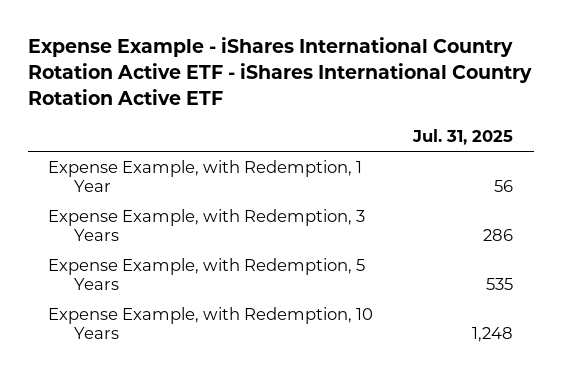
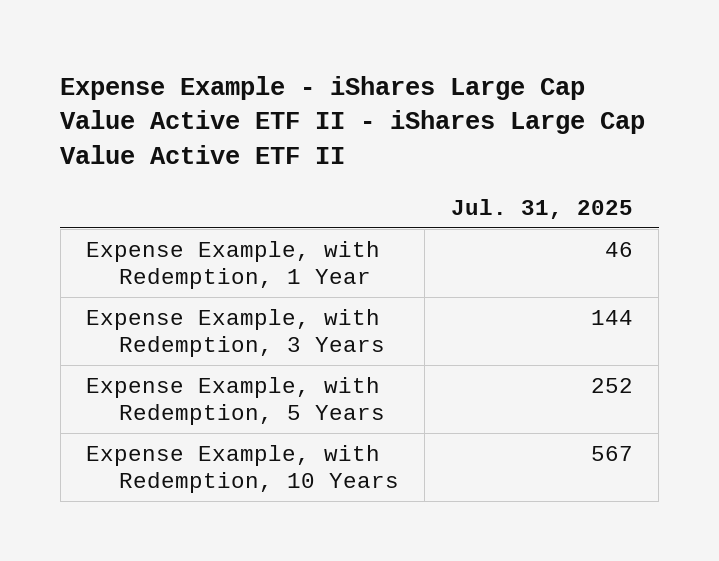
- Expense Example - iShares International Country Rotation Active ETF - iShares International Country Rotation Active ETF
+ Expense Example - iShares Large Cap Value Active ETF II - iShares Large Cap Value Active ETF II
- Expense Example, with Redemption, 1 Year | 56
- Expense Example, with Redemption, 3 Years | 286
- Expense Example, with Redemption, 5 Years | 535
- Expense Example, with Redemption, 10 Years | 1,248
+ Expense Example, with Redemption, 1 Year | 46
+ Expense Example, with Redemption, 3 Years | 144
+ Expense Example, with Redemption, 5 Years | 252
+ Expense Example, with Redemption, 10 Years | 567

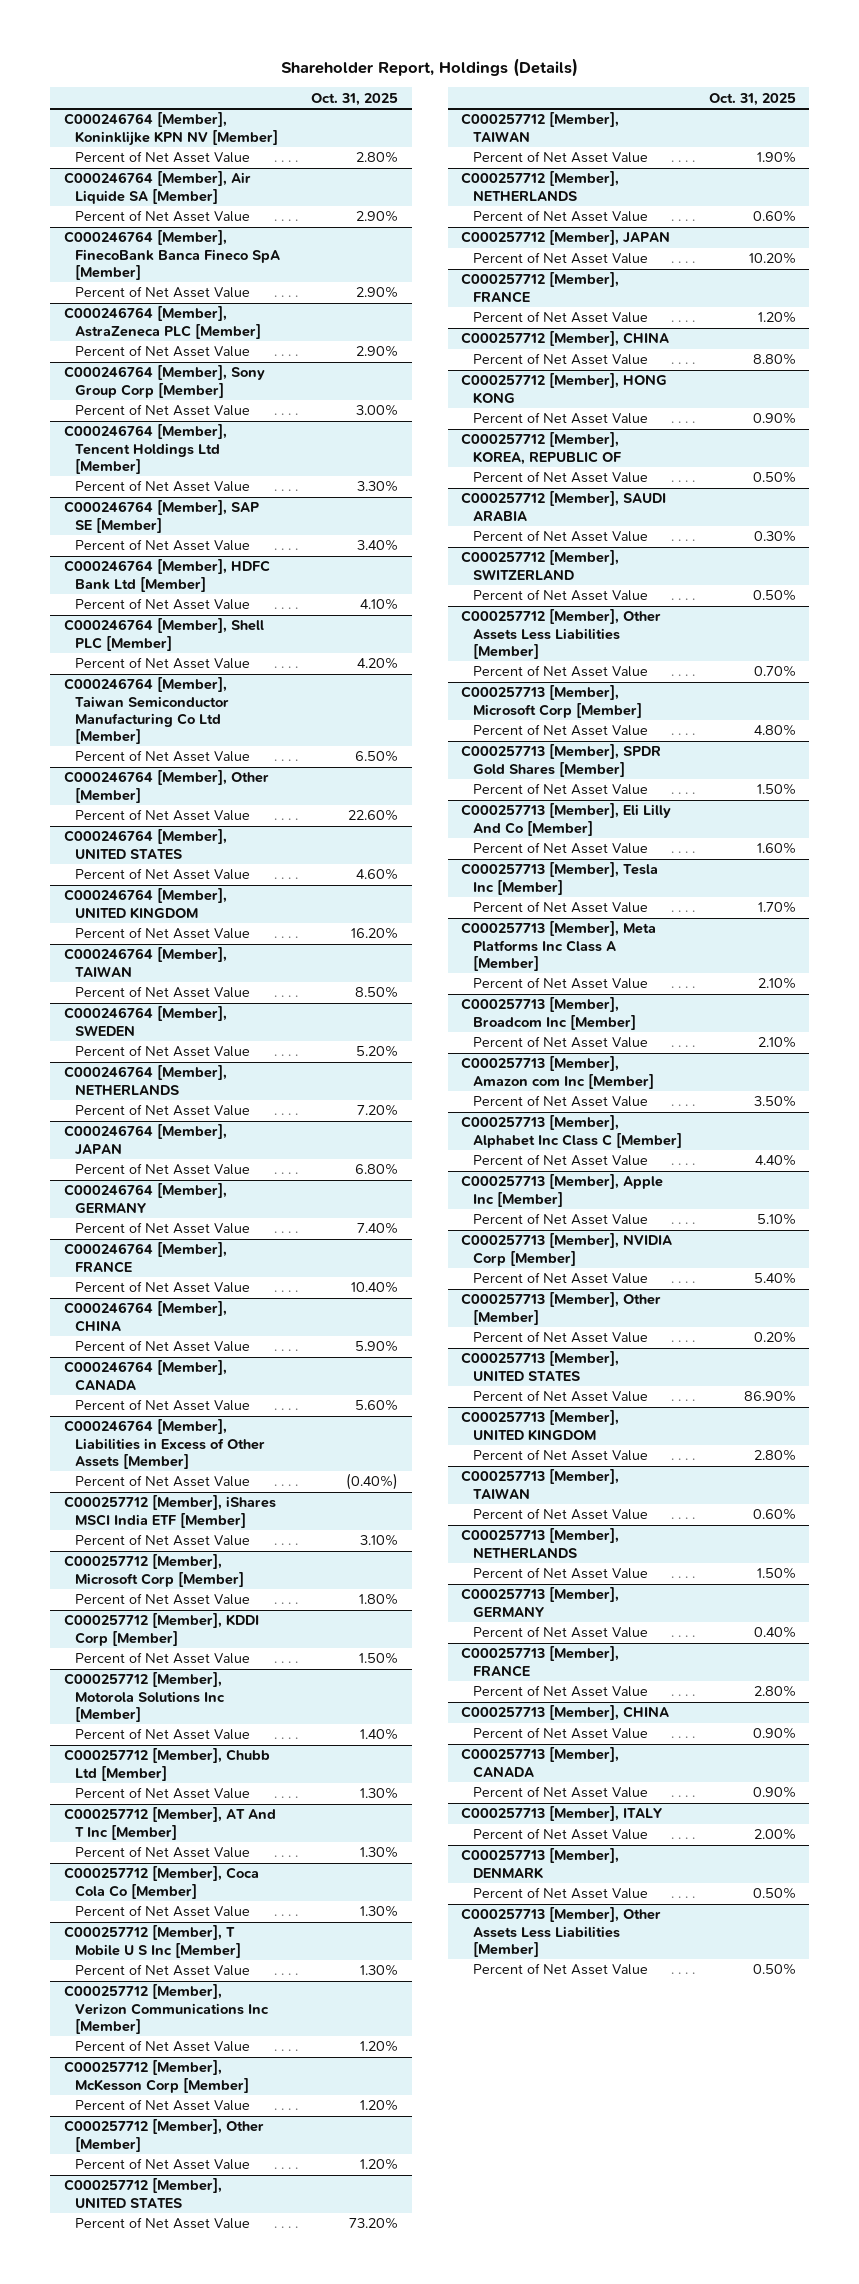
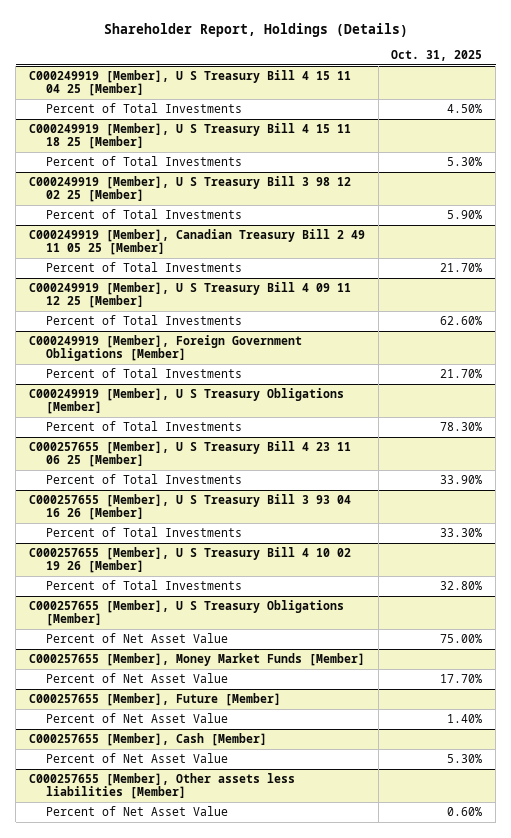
- C000246764 [Member], Koninklijke KPN NV [Member]
- Percent of Net Asset Value | 2.80%
- C000246764 [Member], Air Liquide SA [Member]
- Percent of Net Asset Value | 2.90%
- C000246764 [Member], FinecoBank Banca Fineco SpA [Member]
- Percent of Net Asset Value | 2.90%
- C000246764 [Member], AstraZeneca PLC [Member]
- Percent of Net Asset Value | 2.90%
- C000246764 [Member], Sony Group Corp [Member]
- Percent of Net Asset Value | 3.00%
- C000246764 [Member], Tencent Holdings Ltd [Member]
- Percent of Net Asset Value | 3.30%
- C000246764 [Member], SAP SE [Member]
- Percent of Net Asset Value | 3.40%
- C000246764 [Member], HDFC Bank Ltd [Member]
- Percent of Net Asset Value | 4.10%
- C000246764 [Member], Shell PLC [Member]
- Percent of Net Asset Value | 4.20%
- C000246764 [Member], Taiwan Semiconductor Manufacturing Co Ltd [Member]
- Percent of Net Asset Value | 6.50%
- C000246764 [Member], Other [Member]
- Percent of Net Asset Value | 22.60%
- C000246764 [Member], UNITED STATES
- Percent of Net Asset Value | 4.60%
- C000246764 [Member], UNITED KINGDOM
- Percent of Net Asset Value | 16.20%
- C000246764 [Member], TAIWAN
- Percent of Net Asset Value | 8.50%
- C000246764 [Member], SWEDEN
- Percent of Net Asset Value | 5.20%
- C000246764 [Member], NETHERLANDS
- Percent of Net Asset Value | 7.20%
- C000246764 [Member], JAPAN
- Percent of Net Asset Value | 6.80%
- C000246764 [Member], GERMANY
- Percent of Net Asset Value | 7.40%
- C000246764 [Member], FRANCE
- Percent of Net Asset Value | 10.40%
- C000246764 [Member], CHINA
- Percent of Net Asset Value | 5.90%
- C000246764 [Member], CANADA
- Percent of Net Asset Value | 5.60%
- C000246764 [Member], Liabilities in Excess of Other Assets [Member]
- Percent of Net Asset Value | (0.40%)
- C000257712 [Member], iShares MSCI India ETF [Member]
- Percent of Net Asset Value | 3.10%
- C000257712 [Member], Microsoft Corp [Member]
- Percent of Net Asset Value | 1.80%
- C000257712 [Member], KDDI Corp [Member]
- Percent of Net Asset Value | 1.50%
- C000257712 [Member], Motorola Solutions Inc [Member]
+ C000249919 [Member], U S Treasury Bill 4 15 11 04 25 [Member]
+ Percent of Total Investments | 4.50%
+ C000249919 [Member], U S Treasury Bill 4 15 11 18 25 [Member]
+ Percent of Total Investments | 5.30%
+ C000249919 [Member], U S Treasury Bill 3 98 12 02 25 [Member]
+ Percent of Total Investments | 5.90%
+ C000249919 [Member], Canadian Treasury Bill 2 49 11 05 25 [Member]
+ Percent of Total Investments | 21.70%
+ C000249919 [Member], U S Treasury Bill 4 09 11 12 25 [Member]
+ Percent of Total Investments | 62.60%
+ C000249919 [Member], Foreign Government Obligations [Member]
+ Percent of Total Investments | 21.70%
+ C000249919 [Member], U S Treasury Obligations [Member]
+ Percent of Total Investments | 78.30%
+ C000257655 [Member], U S Treasury Bill 4 23 11 06 25 [Member]
+ Percent of Total Investments | 33.90%
+ C000257655 [Member], U S Treasury Bill 3 93 04 16 26 [Member]
+ Percent of Total Investments | 33.30%
+ C000257655 [Member], U S Treasury Bill 4 10 02 19 26 [Member]
+ Percent of Total Investments | 32.80%
+ C000257655 [Member], U S Treasury Obligations [Member]
+ Percent of Net Asset Value | 75.00%
+ C000257655 [Member], Money Market Funds [Member]
+ Percent of Net Asset Value | 17.70%
+ C000257655 [Member], Future [Member]
- C000257712 [Member], Chubb Ltd [Member]
- Percent of Net Asset Value | 1.30%
- C000257712 [Member], AT And T Inc [Member]
- Percent of Net Asset Value | 1.30%
- C000257712 [Member], Coca Cola Co [Member]
- Percent of Net Asset Value | 1.30%
- C000257712 [Member], T Mobile U S Inc [Member]
- Percent of Net Asset Value | 1.30%
- C000257712 [Member], Verizon Communications Inc [Member]
- Percent of Net Asset Value | 1.20%
- C000257712 [Member], McKesson Corp [Member]
- Percent of Net Asset Value | 1.20%
- C000257712 [Member], Other [Member]
- Percent of Net Asset Value | 1.20%
- C000257712 [Member], UNITED STATES
- Percent of Net Asset Value | 73.20%
- C000257712 [Member], TAIWAN
- Percent of Net Asset Value | 1.90%
- C000257712 [Member], NETHERLANDS
- Percent of Net Asset Value | 0.60%
- C000257712 [Member], JAPAN
- Percent of Net Asset Value | 10.20%
- C000257712 [Member], FRANCE
- Percent of Net Asset Value | 1.20%
- C000257712 [Member], CHINA
- Percent of Net Asset Value | 8.80%
- C000257712 [Member], HONG KONG
- Percent of Net Asset Value | 0.90%
- C000257712 [Member], KOREA, REPUBLIC OF
- Percent of Net Asset Value | 0.50%
- C000257712 [Member], SAUDI ARABIA
- Percent of Net Asset Value | 0.30%
- C000257712 [Member], SWITZERLAND
- Percent of Net Asset Value | 0.50%
- C000257712 [Member], Other Assets Less Liabilities [Member]
- Percent of Net Asset Value | 0.70%
- C000257713 [Member], Microsoft Corp [Member]
- Percent of Net Asset Value | 4.80%
- C000257713 [Member], SPDR Gold Shares [Member]
- Percent of Net Asset Value | 1.50%
- C000257713 [Member], Eli Lilly And Co [Member]
- Percent of Net Asset Value | 1.60%
- C000257713 [Member], Tesla Inc [Member]
- Percent of Net Asset Value | 1.70%
- C000257713 [Member], Meta Platforms Inc Class A [Member]
- Percent of Net Asset Value | 2.10%
- C000257713 [Member], Broadcom Inc [Member]
- Percent of Net Asset Value | 2.10%
- C000257713 [Member], Amazon com Inc [Member]
- Percent of Net Asset Value | 3.50%
- C000257713 [Member], Alphabet Inc Class C [Member]
- Percent of Net Asset Value | 4.40%
- C000257713 [Member], Apple Inc [Member]
- Percent of Net Asset Value | 5.10%
- C000257713 [Member], NVIDIA Corp [Member]
- Percent of Net Asset Value | 5.40%
- C000257713 [Member], Other [Member]
- Percent of Net Asset Value | 0.20%
- C000257713 [Member], UNITED STATES
- Percent of Net Asset Value | 86.90%
- C000257713 [Member], UNITED KINGDOM
- Percent of Net Asset Value | 2.80%
- C000257713 [Member], TAIWAN
+ C000257655 [Member], Cash [Member]
+ Percent of Net Asset Value | 5.30%
+ C000257655 [Member], Other assets less liabilities [Member]
- C000257713 [Member], NETHERLANDS
- Percent of Net Asset Value | 1.50%
- C000257713 [Member], GERMANY
- Percent of Net Asset Value | 0.40%
- C000257713 [Member], FRANCE
- Percent of Net Asset Value | 2.80%
- C000257713 [Member], CHINA
- Percent of Net Asset Value | 0.90%
- C000257713 [Member], CANADA
- Percent of Net Asset Value | 0.90%
- C000257713 [Member], ITALY
- Percent of Net Asset Value | 2.00%
- C000257713 [Member], DENMARK
- Percent of Net Asset Value | 0.50%
- C000257713 [Member], Other Assets Less Liabilities [Member]
- Percent of Net Asset Value | 0.50%

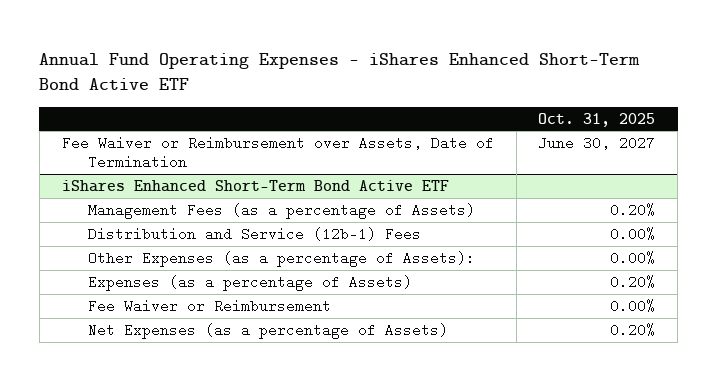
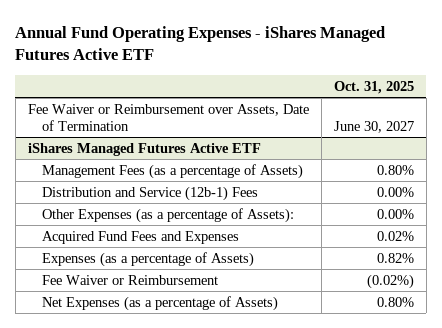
- Annual Fund Operating Expenses - iShares Enhanced Short-Term Bond Active ETF
+ Annual Fund Operating Expenses - iShares Managed Futures Active ETF
- iShares Enhanced Short-Term Bond Active ETF
- Management Fees (as a percentage of Assets) | 0.20%
+ iShares Managed Futures Active ETF
+ Management Fees (as a percentage of Assets) | 0.80%
- Expenses (as a percentage of Assets) | 0.20%
- Fee Waiver or Reimbursement | 0.00%
- Net Expenses (as a percentage of Assets) | 0.20%
+ Acquired Fund Fees and Expenses | 0.02%
+ Expenses (as a percentage of Assets) | 0.82%
+ Fee Waiver or Reimbursement | (0.02%)
+ Net Expenses (as a percentage of Assets) | 0.80%

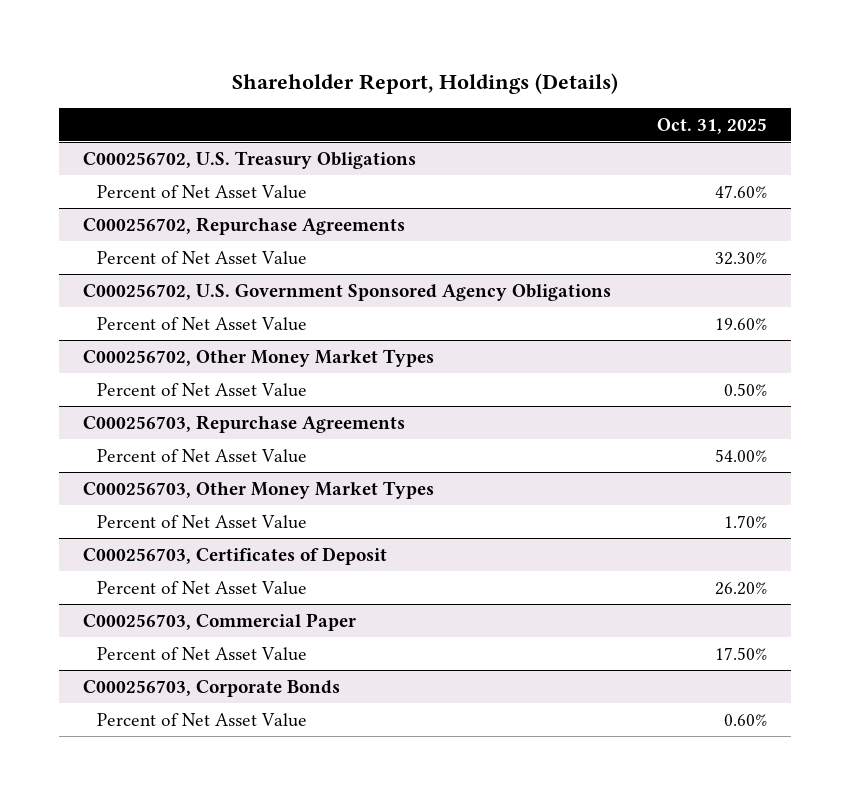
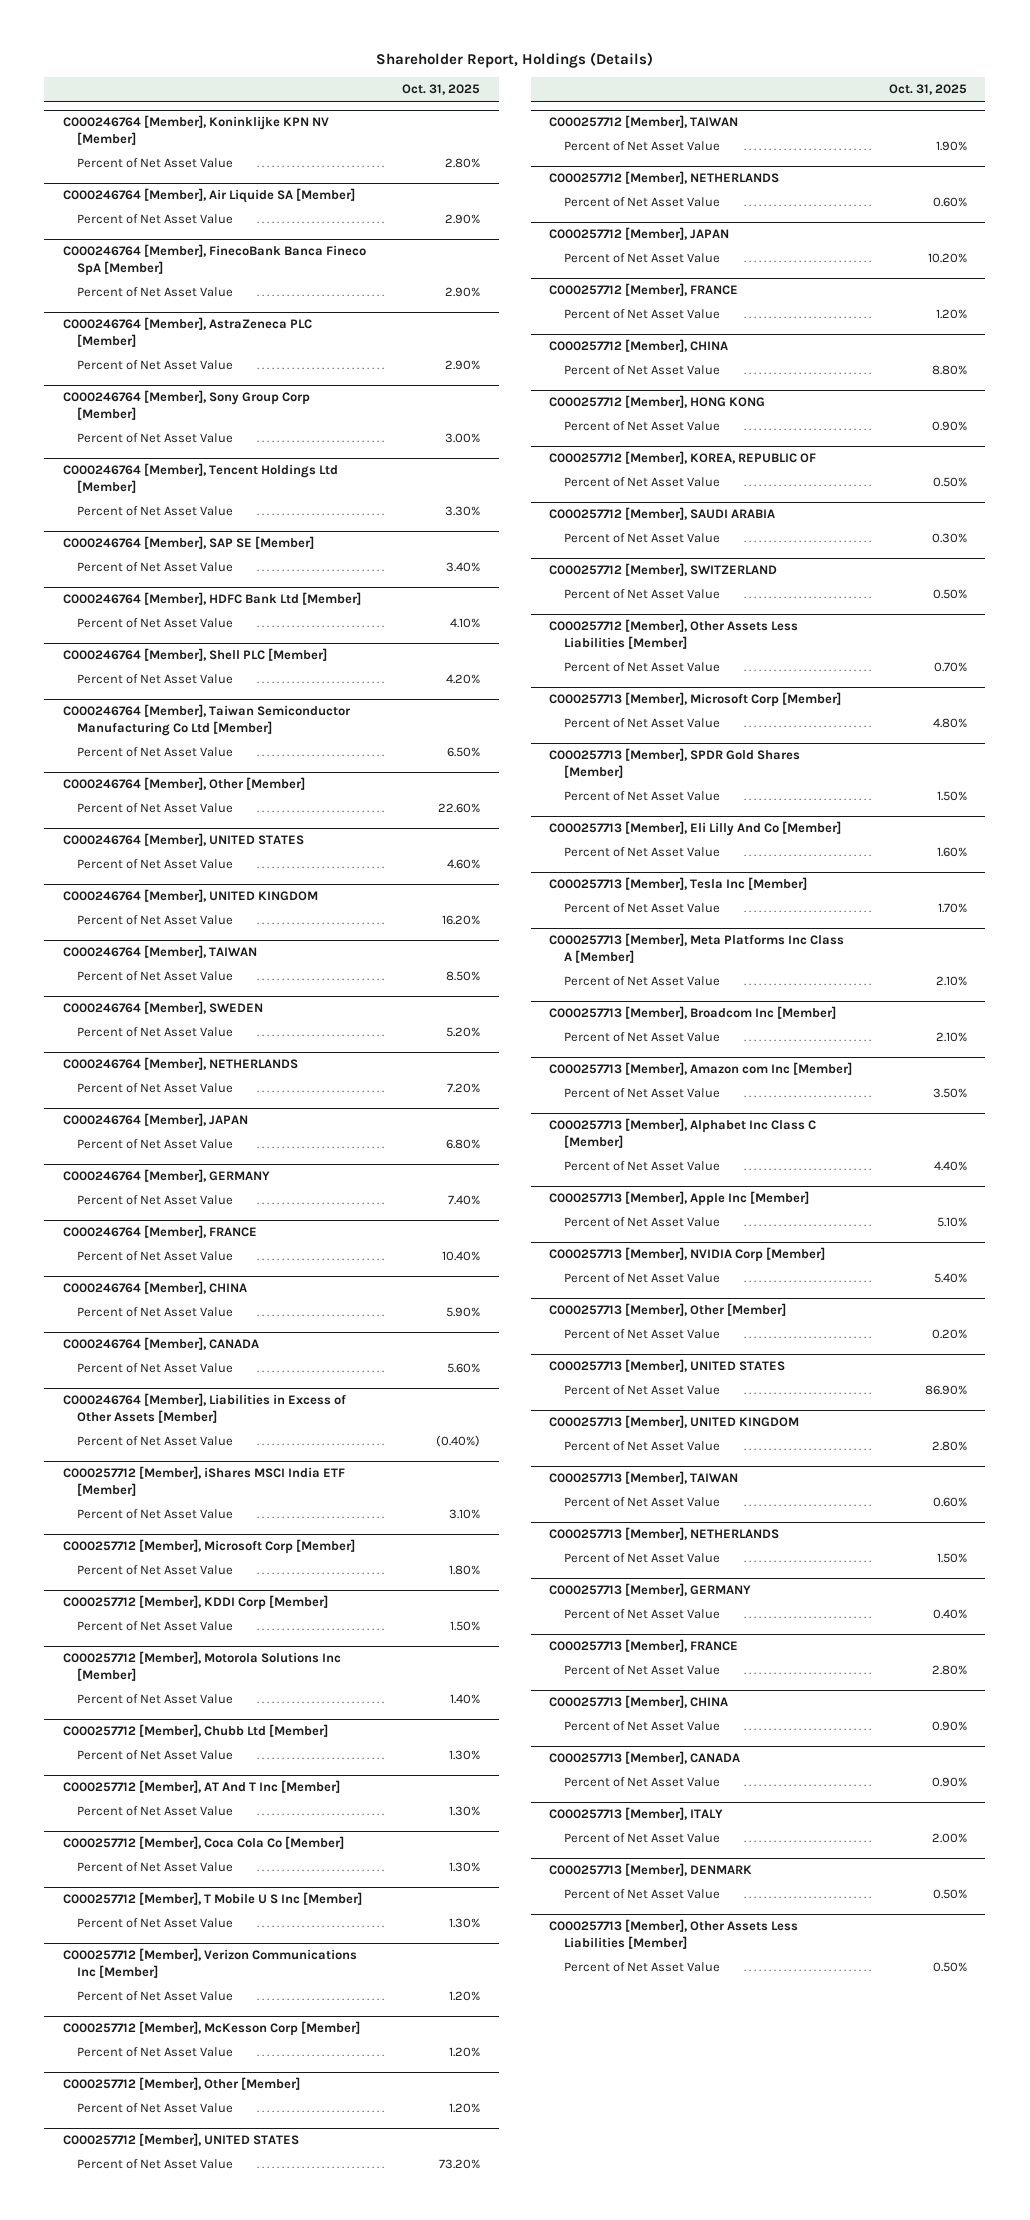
- C000256702, U.S. Treasury Obligations
- Percent of Net Asset Value | 47.60%
- C000256702, Repurchase Agreements
- Percent of Net Asset Value | 32.30%
- C000256702, U.S. Government Sponsored Agency Obligations
- Percent of Net Asset Value | 19.60%
- C000256702, Other Money Market Types
+ C000246764 [Member], Koninklijke KPN NV [Member]
+ Percent of Net Asset Value | 2.80%
+ C000246764 [Member], Air Liquide SA [Member]
+ Percent of Net Asset Value | 2.90%
+ C000246764 [Member], FinecoBank Banca Fineco SpA [Member]
+ Percent of Net Asset Value | 2.90%
+ C000246764 [Member], AstraZeneca PLC [Member]
+ Percent of Net Asset Value | 2.90%
+ C000246764 [Member], Sony Group Corp [Member]
+ Percent of Net Asset Value | 3.00%
+ C000246764 [Member], Tencent Holdings Ltd [Member]
+ Percent of Net Asset Value | 3.30%
+ C000246764 [Member], SAP SE [Member]
+ Percent of Net Asset Value | 3.40%
+ C000246764 [Member], HDFC Bank Ltd [Member]
+ Percent of Net Asset Value | 4.10%
+ C000246764 [Member], Shell PLC [Member]
+ Percent of Net Asset Value | 4.20%
+ C000246764 [Member], Taiwan Semiconductor Manufacturing Co Ltd [Member]
+ Percent of Net Asset Value | 6.50%
+ C000246764 [Member], Other [Member]
+ Percent of Net Asset Value | 22.60%
+ C000246764 [Member], UNITED STATES
+ Percent of Net Asset Value | 4.60%
+ C000246764 [Member], UNITED KINGDOM
+ Percent of Net Asset Value | 16.20%
+ C000246764 [Member], TAIWAN
+ Percent of Net Asset Value | 8.50%
+ C000246764 [Member], SWEDEN
+ Percent of Net Asset Value | 5.20%
+ C000246764 [Member], NETHERLANDS
+ Percent of Net Asset Value | 7.20%
+ C000246764 [Member], JAPAN
+ Percent of Net Asset Value | 6.80%
+ C000246764 [Member], GERMANY
+ Percent of Net Asset Value | 7.40%
+ C000246764 [Member], FRANCE
+ Percent of Net Asset Value | 10.40%
+ C000246764 [Member], CHINA
+ Percent of Net Asset Value | 5.90%
+ C000246764 [Member], CANADA
+ Percent of Net Asset Value | 5.60%
+ C000246764 [Member], Liabilities in Excess of Other Assets [Member]
+ Percent of Net Asset Value | (0.40%)
+ C000257712 [Member], iShares MSCI India ETF [Member]
+ Percent of Net Asset Value | 3.10%
+ C000257712 [Member], Microsoft Corp [Member]
+ Percent of Net Asset Value | 1.80%
+ C000257712 [Member], KDDI Corp [Member]
+ Percent of Net Asset Value | 1.50%
+ C000257712 [Member], Motorola Solutions Inc [Member]
+ Percent of Net Asset Value | 1.40%
+ C000257712 [Member], Chubb Ltd [Member]
+ Percent of Net Asset Value | 1.30%
+ C000257712 [Member], AT And T Inc [Member]
+ Percent of Net Asset Value | 1.30%
+ C000257712 [Member], Coca Cola Co [Member]
+ Percent of Net Asset Value | 1.30%
+ C000257712 [Member], T Mobile U S Inc [Member]
+ Percent of Net Asset Value | 1.30%
+ C000257712 [Member], Verizon Communications Inc [Member]
+ Percent of Net Asset Value | 1.20%
+ C000257712 [Member], McKesson Corp [Member]
+ Percent of Net Asset Value | 1.20%
+ C000257712 [Member], Other [Member]
+ Percent of Net Asset Value | 1.20%
+ C000257712 [Member], UNITED STATES
+ Percent of Net Asset Value | 73.20%
+ C000257712 [Member], TAIWAN
+ Percent of Net Asset Value | 1.90%
+ C000257712 [Member], NETHERLANDS
+ Percent of Net Asset Value | 0.60%
+ C000257712 [Member], JAPAN
+ Percent of Net Asset Value | 10.20%
+ C000257712 [Member], FRANCE
+ Percent of Net Asset Value | 1.20%
+ C000257712 [Member], CHINA
+ Percent of Net Asset Value | 8.80%
+ C000257712 [Member], HONG KONG
+ Percent of Net Asset Value | 0.90%
+ C000257712 [Member], KOREA, REPUBLIC OF
- C000256703, Repurchase Agreements
- Percent of Net Asset Value | 54.00%
- C000256703, Other Money Market Types
+ C000257712 [Member], SAUDI ARABIA
+ Percent of Net Asset Value | 0.30%
+ C000257712 [Member], SWITZERLAND
+ Percent of Net Asset Value | 0.50%
+ C000257712 [Member], Other Assets Less Liabilities [Member]
+ Percent of Net Asset Value | 0.70%
+ C000257713 [Member], Microsoft Corp [Member]
+ Percent of Net Asset Value | 4.80%
+ C000257713 [Member], SPDR Gold Shares [Member]
+ Percent of Net Asset Value | 1.50%
+ C000257713 [Member], Eli Lilly And Co [Member]
+ Percent of Net Asset Value | 1.60%
+ C000257713 [Member], Tesla Inc [Member]
- C000256703, Certificates of Deposit
- Percent of Net Asset Value | 26.20%
- C000256703, Commercial Paper
- Percent of Net Asset Value | 17.50%
- C000256703, Corporate Bonds
+ C000257713 [Member], Meta Platforms Inc Class A [Member]
+ Percent of Net Asset Value | 2.10%
+ C000257713 [Member], Broadcom Inc [Member]
+ Percent of Net Asset Value | 2.10%
+ C000257713 [Member], Amazon com Inc [Member]
+ Percent of Net Asset Value | 3.50%
+ C000257713 [Member], Alphabet Inc Class C [Member]
+ Percent of Net Asset Value | 4.40%
+ C000257713 [Member], Apple Inc [Member]
+ Percent of Net Asset Value | 5.10%
+ C000257713 [Member], NVIDIA Corp [Member]
+ Percent of Net Asset Value | 5.40%
+ C000257713 [Member], Other [Member]
+ Percent of Net Asset Value | 0.20%
+ C000257713 [Member], UNITED STATES
+ Percent of Net Asset Value | 86.90%
+ C000257713 [Member], UNITED KINGDOM
+ Percent of Net Asset Value | 2.80%
+ C000257713 [Member], TAIWAN
+ C000257713 [Member], NETHERLANDS
+ Percent of Net Asset Value | 1.50%
+ C000257713 [Member], GERMANY
+ Percent of Net Asset Value | 0.40%
+ C000257713 [Member], FRANCE
+ Percent of Net Asset Value | 2.80%
+ C000257713 [Member], CHINA
+ Percent of Net Asset Value | 0.90%
+ C000257713 [Member], CANADA
+ Percent of Net Asset Value | 0.90%
+ C000257713 [Member], ITALY
+ Percent of Net Asset Value | 2.00%
+ C000257713 [Member], DENMARK
+ Percent of Net Asset Value | 0.50%
+ C000257713 [Member], Other Assets Less Liabilities [Member]
+ Percent of Net Asset Value | 0.50%

